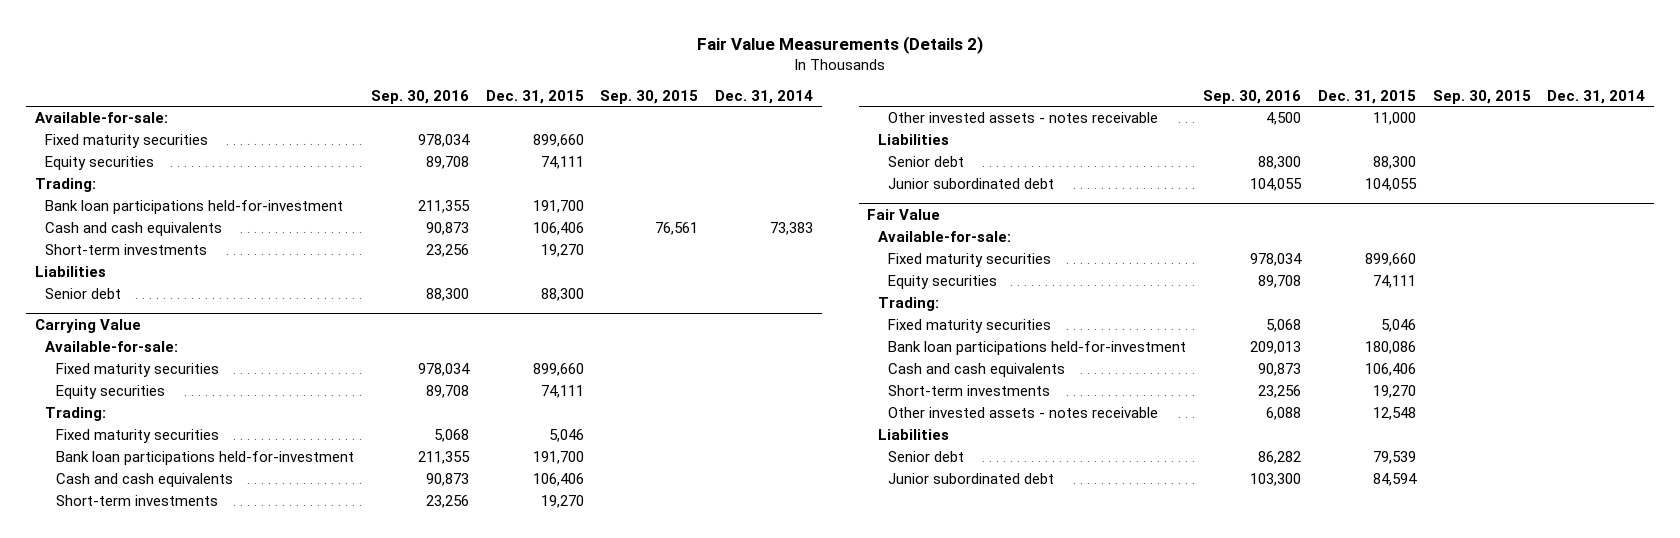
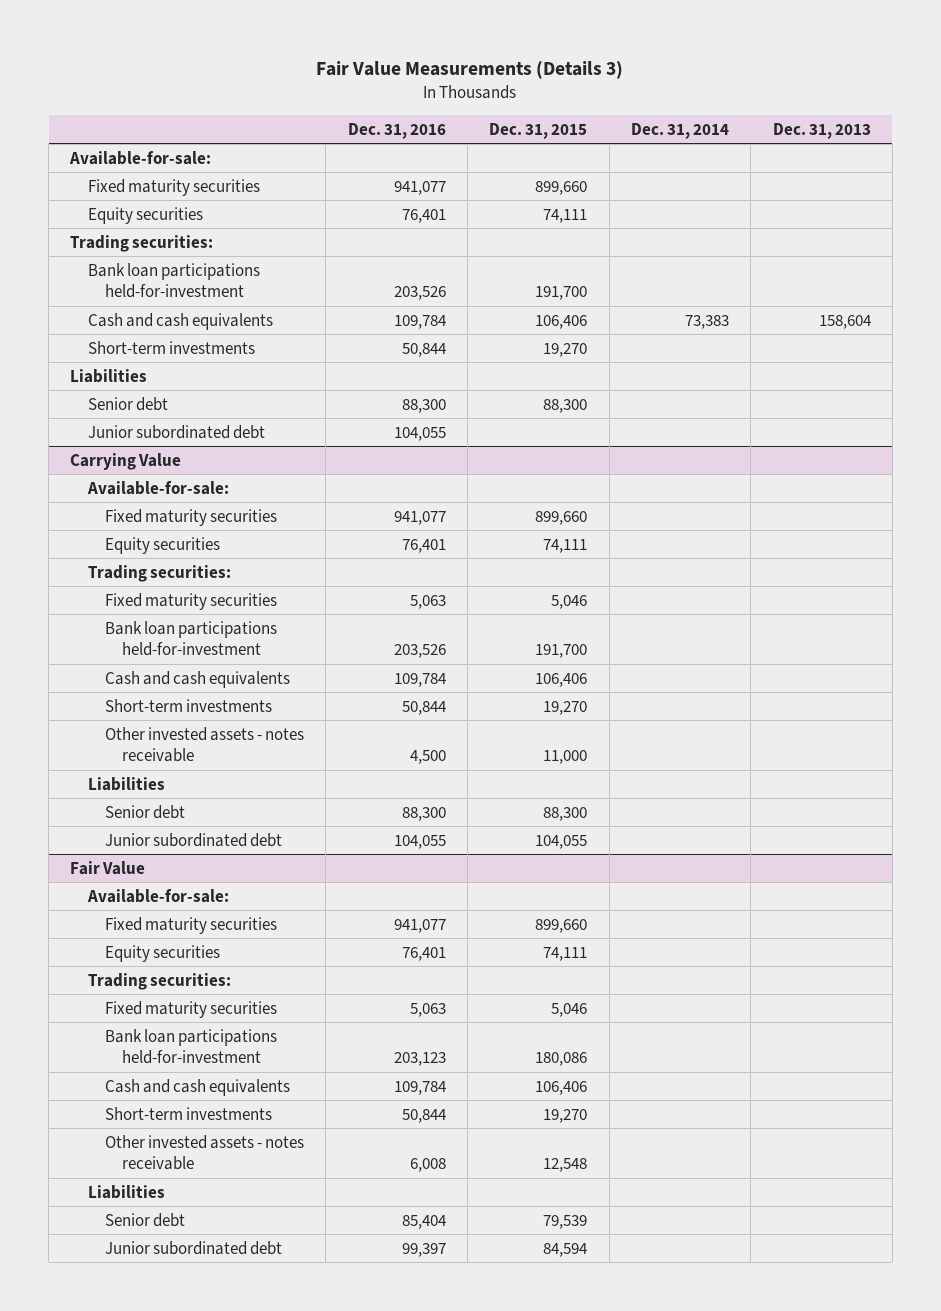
- Fair Value Measurements (Details 2)
+ Fair Value Measurements (Details 3)
- | Sep. 30, 2016 | Dec. 31, 2015 | Sep. 30, 2015 | Dec. 31, 2014
+ | Dec. 31, 2016 | Dec. 31, 2015 | Dec. 31, 2014 | Dec. 31, 2013
- Trading:
+ Trading securities:
+ Junior subordinated debt | 104,055 | | |
@ Carrying Value
- Trading:
+ Trading securities:
@ Fair Value
- Trading:
+ Trading securities:

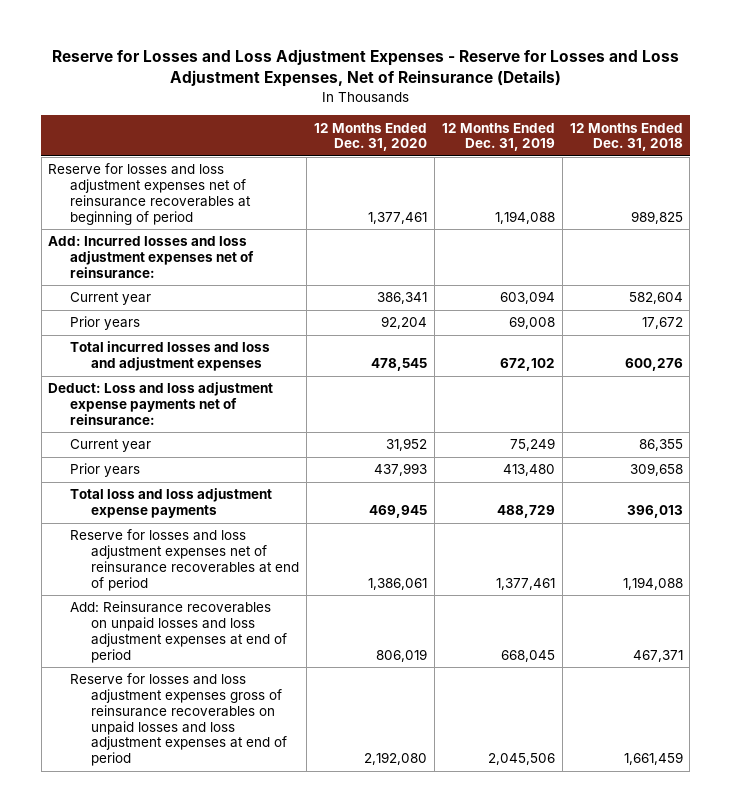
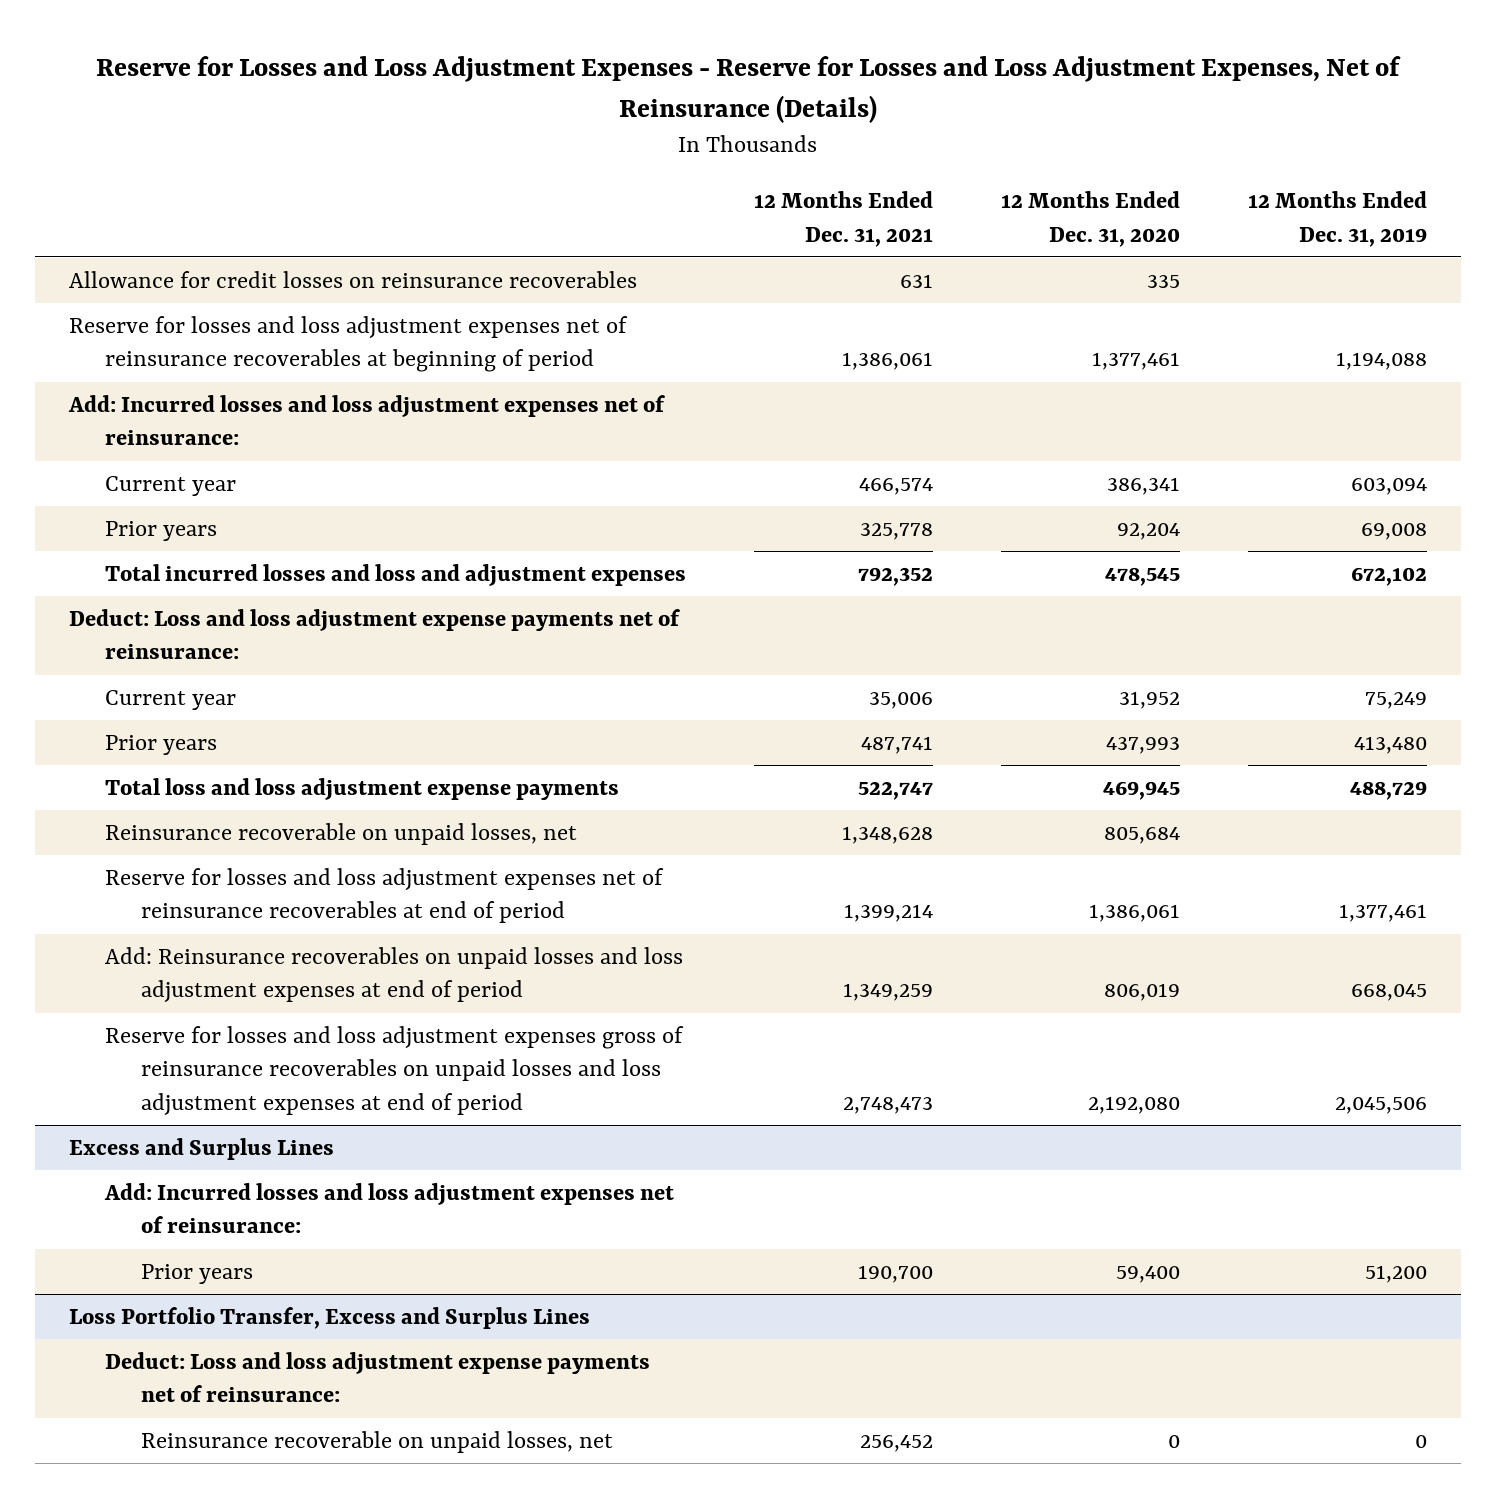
- | 12 Months Ended Dec. 31, 2020 | 12 Months Ended Dec. 31, 2019 | 12 Months Ended Dec. 31, 2018
+ | 12 Months Ended Dec. 31, 2021 | 12 Months Ended Dec. 31, 2020 | 12 Months Ended Dec. 31, 2019
+ Allowance for credit losses on reinsurance recoverables | 631 | 335 |
+ Reinsurance recoverable on unpaid losses, net | 1,348,628 | 805,684 |
+ Excess and Surplus Lines
+ Add: Incurred losses and loss adjustment expenses net of reinsurance:
+ Prior years | 190,700 | 59,400 | 51,200
+ Loss Portfolio Transfer, Excess and Surplus Lines
+ Deduct: Loss and loss adjustment expense payments net of reinsurance:
+ Reinsurance recoverable on unpaid losses, net | 256,452 | 0 | 0

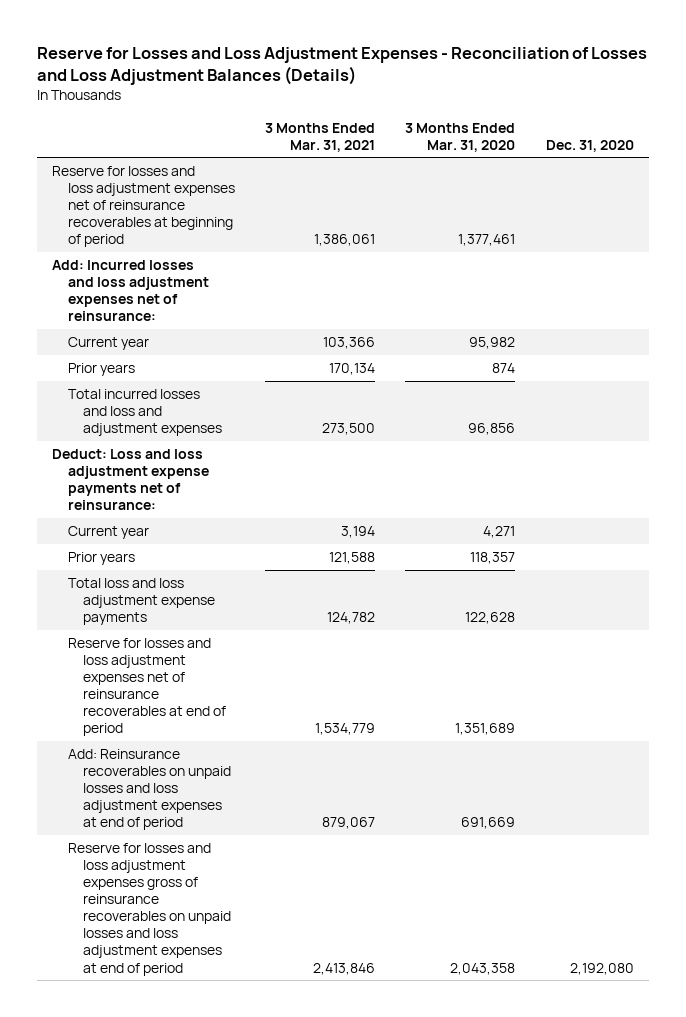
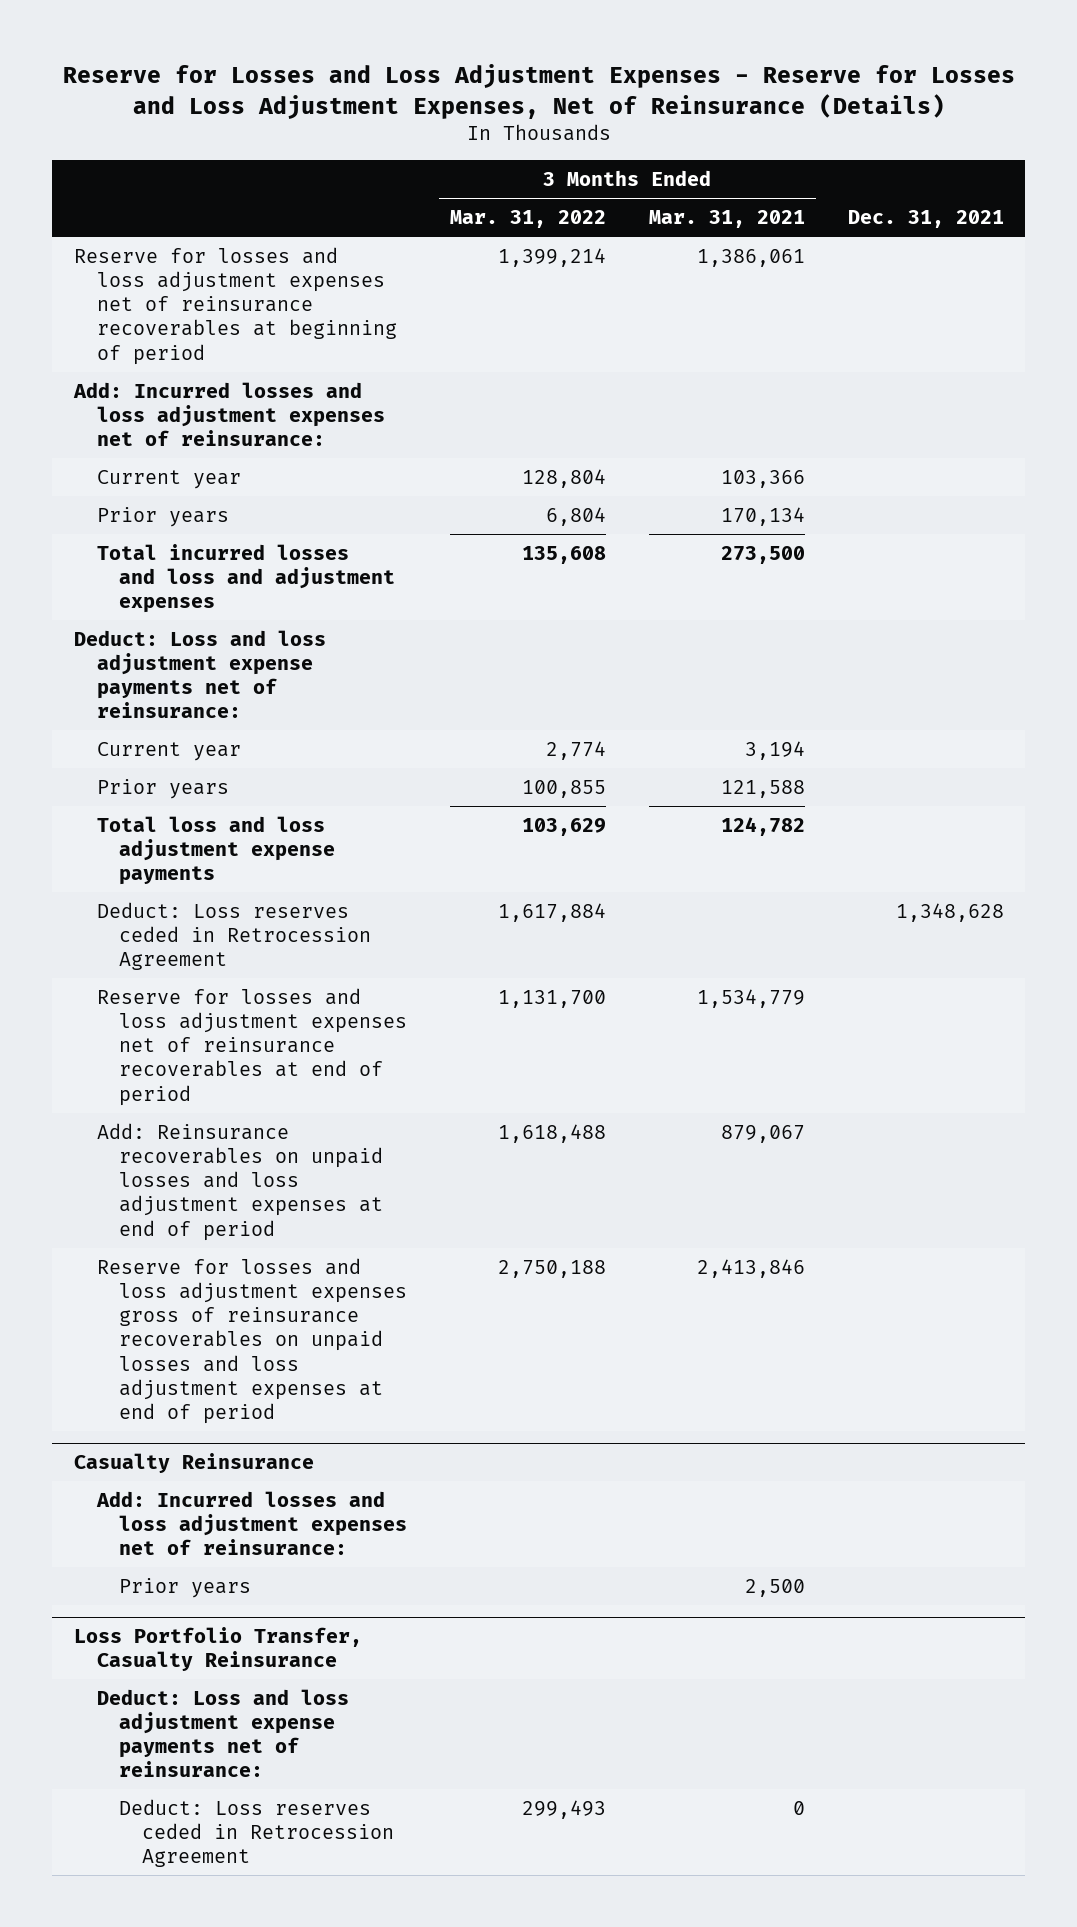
- Reserve for Losses and Loss Adjustment Expenses - Reconciliation of Losses and Loss Adjustment Balances (Details)
+ Reserve for Losses and Loss Adjustment Expenses - Reserve for Losses and Loss Adjustment Expenses, Net of Reinsurance (Details)
- | 3 Months Ended Mar. 31, 2021 | 3 Months Ended Mar. 31, 2020 | Dec. 31, 2020
+ | 3 Months Ended Mar. 31, 2022 | 3 Months Ended Mar. 31, 2021 | Dec. 31, 2021
+ Deduct: Loss reserves ceded in Retrocession Agreement | 1,617,884 | | 1,348,628
+ Casualty Reinsurance
+ Add: Incurred losses and loss adjustment expenses net of reinsurance:
+ Prior years | | 2,500 |
+ Loss Portfolio Transfer, Casualty Reinsurance
+ Deduct: Loss and loss adjustment expense payments net of reinsurance:
+ Deduct: Loss reserves ceded in Retrocession Agreement | 299,493 | 0 |

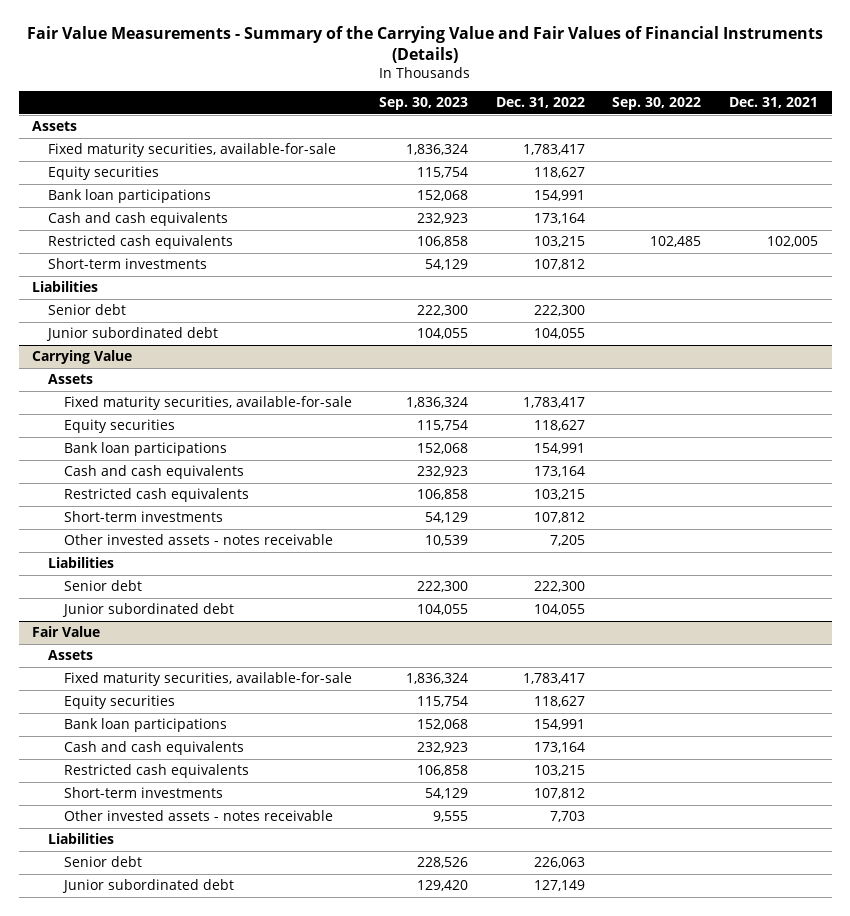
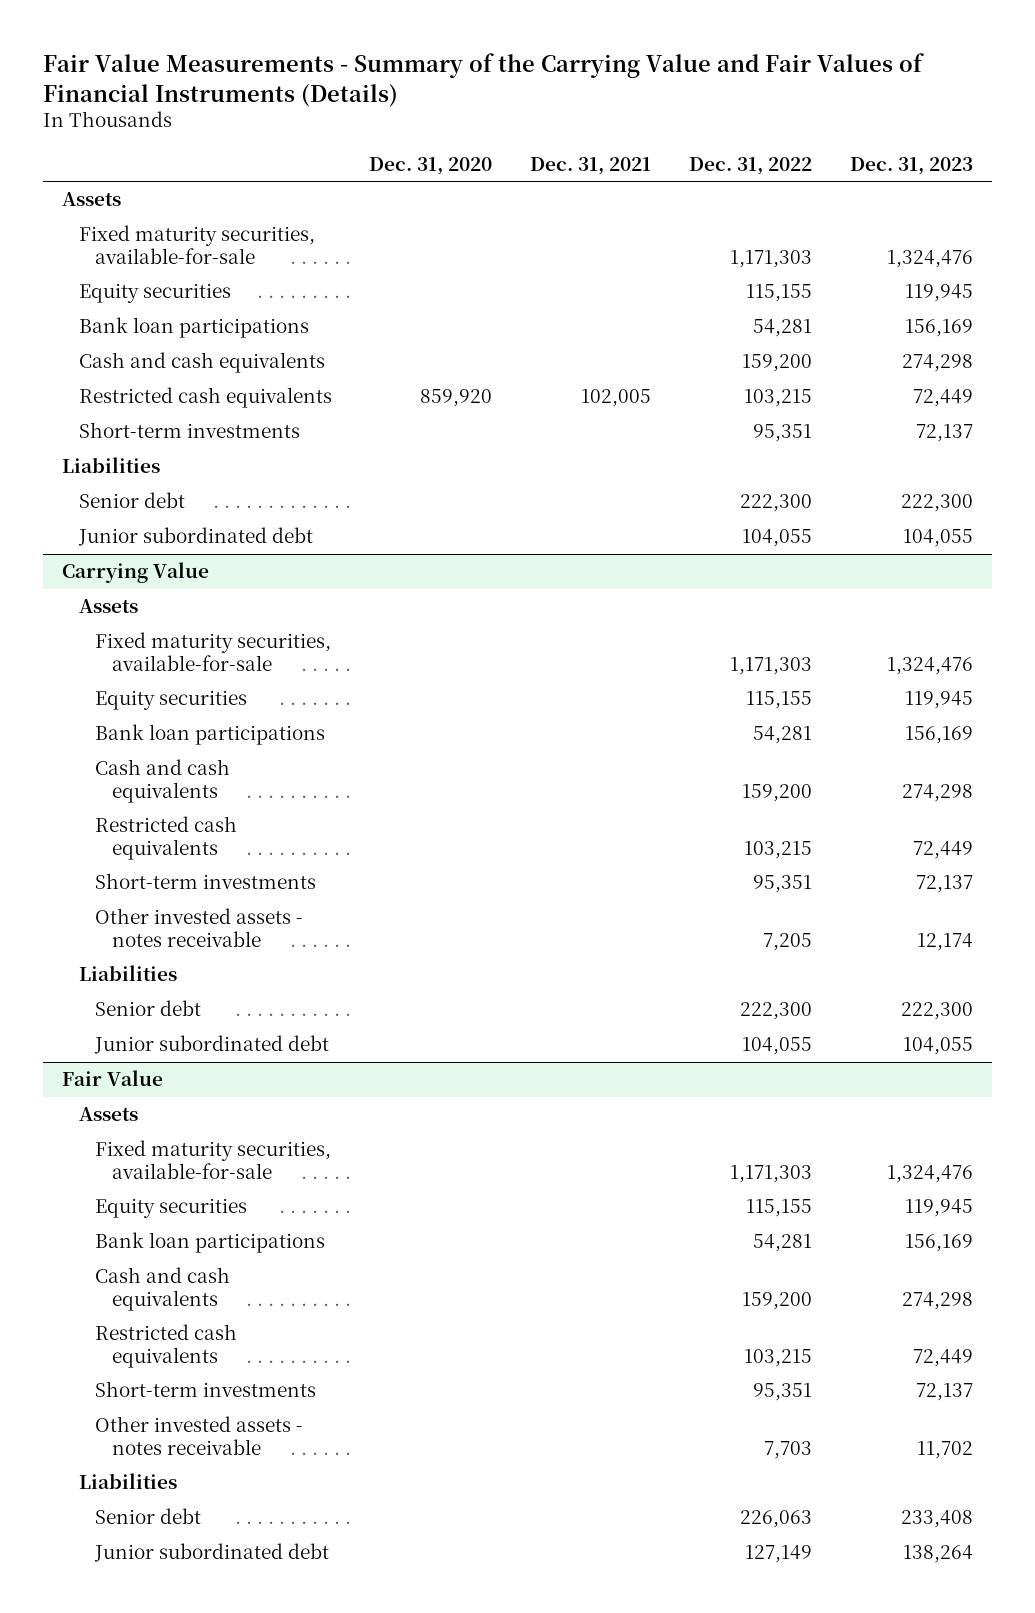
- | Sep. 30, 2023 | Dec. 31, 2022 | Sep. 30, 2022 | Dec. 31, 2021
+ | Dec. 31, 2020 | Dec. 31, 2021 | Dec. 31, 2022 | Dec. 31, 2023
- Fixed maturity securities, available-for-sale | 1,836,324 | 1,783,417 | |
- Equity securities | 115,754 | 118,627 | |
- Bank loan participations | 152,068 | 154,991 | |
- Cash and cash equivalents | 232,923 | 173,164 | |
+ Fixed maturity securities, available-for-sale | | | 1,171,303 | 1,324,476
+ Equity securities | | | 115,155 | 119,945
+ Bank loan participations | | | 54,281 | 156,169
+ Cash and cash equivalents | | | 159,200 | 274,298
- Short-term investments | 54,129 | 107,812 | |
+ Short-term investments | | | 95,351 | 72,137
@ Carrying Value
- Fixed maturity securities, available-for-sale | 1,836,324 | 1,783,417 | |
- Equity securities | 115,754 | 118,627 | |
- Bank loan participations | 152,068 | 154,991 | |
- Cash and cash equivalents | 232,923 | 173,164 | |
+ Fixed maturity securities, available-for-sale | | | 1,171,303 | 1,324,476
+ Equity securities | | | 115,155 | 119,945
+ Bank loan participations | | | 54,281 | 156,169
+ Cash and cash equivalents | | | 159,200 | 274,298
- Short-term investments | 54,129 | 107,812 | |
+ Short-term investments | | | 95,351 | 72,137
@ Fair Value
- Fixed maturity securities, available-for-sale | 1,836,324 | 1,783,417 | |
- Equity securities | 115,754 | 118,627 | |
- Bank loan participations | 152,068 | 154,991 | |
- Cash and cash equivalents | 232,923 | 173,164 | |
+ Fixed maturity securities, available-for-sale | | | 1,171,303 | 1,324,476
+ Equity securities | | | 115,155 | 119,945
+ Bank loan participations | | | 54,281 | 156,169
+ Cash and cash equivalents | | | 159,200 | 274,298
- Short-term investments | 54,129 | 107,812 | |
+ Short-term investments | | | 95,351 | 72,137

